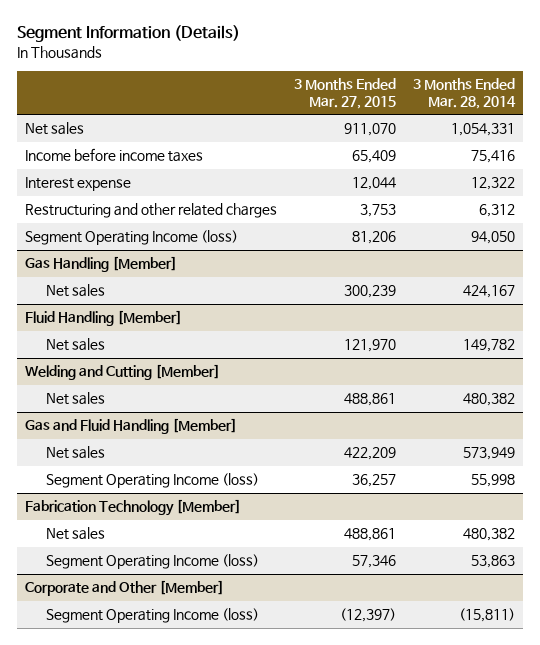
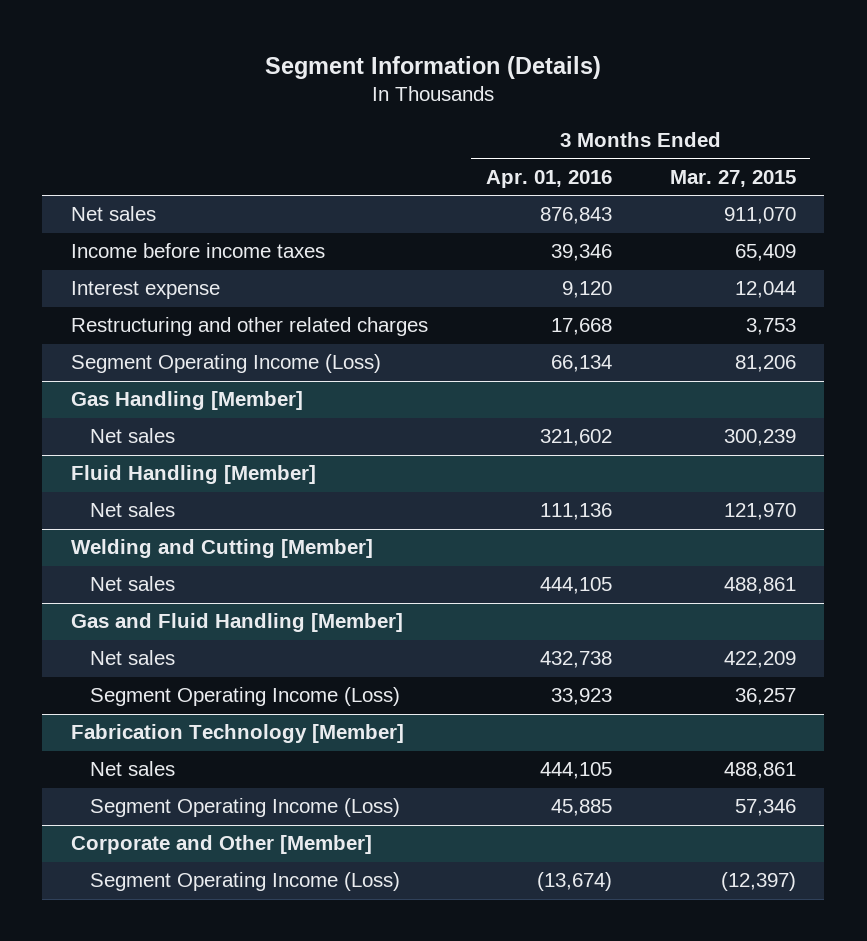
- | 3 Months Ended Mar. 27, 2015 | 3 Months Ended Mar. 28, 2014
+ | 3 Months Ended Apr. 01, 2016 | 3 Months Ended Mar. 27, 2015
- Segment Operating Income (loss) | 81,206 | 94,050
+ Segment Operating Income (Loss) | 66,134 | 81,206
@ Gas and Fluid Handling [Member]
- Segment Operating Income (loss) | 36,257 | 55,998
+ Segment Operating Income (Loss) | 33,923 | 36,257
@ Fabrication Technology [Member]
- Segment Operating Income (loss) | 57,346 | 53,863
+ Segment Operating Income (Loss) | 45,885 | 57,346
@ Corporate and Other [Member]
- Segment Operating Income (loss) | (12,397) | (15,811)
+ Segment Operating Income (Loss) | (13,674) | (12,397)

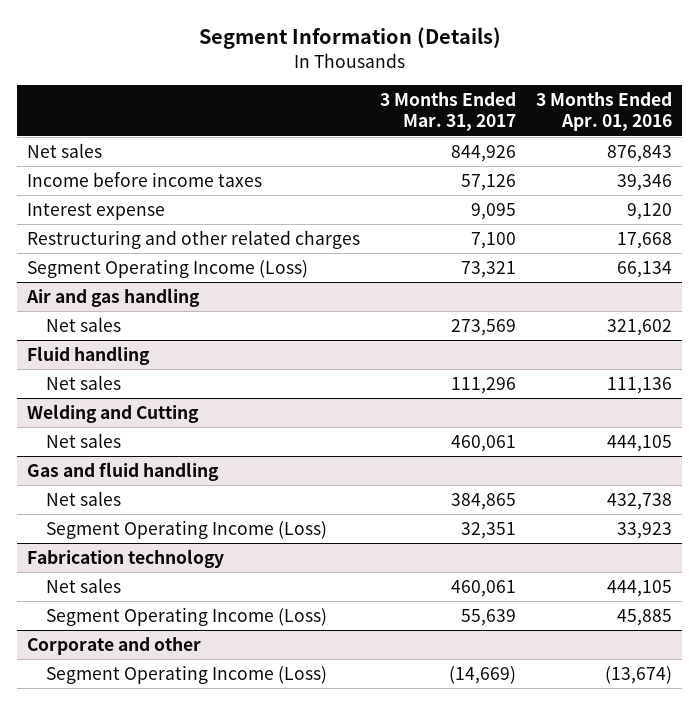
- | 3 Months Ended Apr. 01, 2016 | 3 Months Ended Mar. 27, 2015
+ | 3 Months Ended Mar. 31, 2017 | 3 Months Ended Apr. 01, 2016
- Gas Handling [Member]
+ Air and gas handling
- Fluid Handling [Member]
+ Fluid handling
- Welding and Cutting [Member]
+ Welding and Cutting
- Gas and Fluid Handling [Member]
+ Gas and fluid handling
- Fabrication Technology [Member]
+ Fabrication technology
- Corporate and Other [Member]
+ Corporate and other

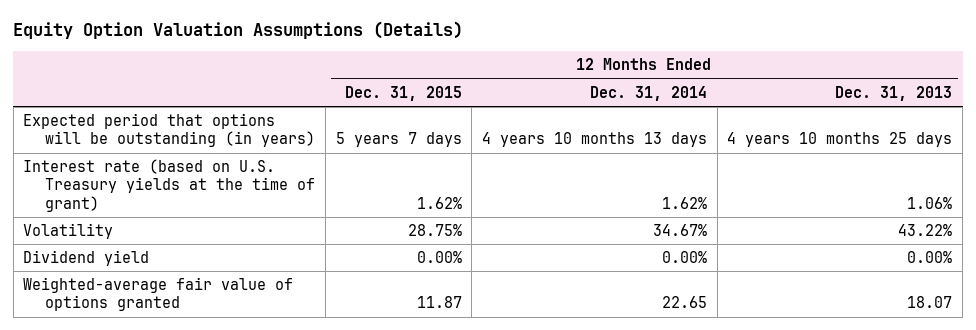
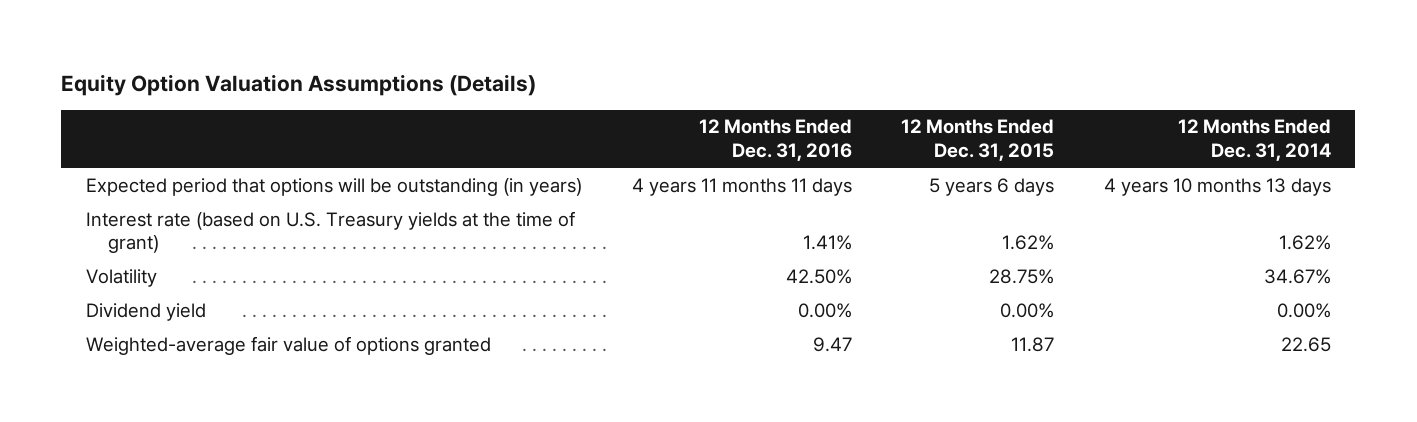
- | 12 Months Ended Dec. 31, 2015 | 12 Months Ended Dec. 31, 2014 | 12 Months Ended Dec. 31, 2013
+ | 12 Months Ended Dec. 31, 2016 | 12 Months Ended Dec. 31, 2015 | 12 Months Ended Dec. 31, 2014
- Expected period that options will be outstanding (in years) | 5 years 7 days | 4 years 10 months 13 days | 4 years 10 months 25 days
+ Expected period that options will be outstanding (in years) | 4 years 11 months 11 days | 5 years 6 days | 4 years 10 months 13 days

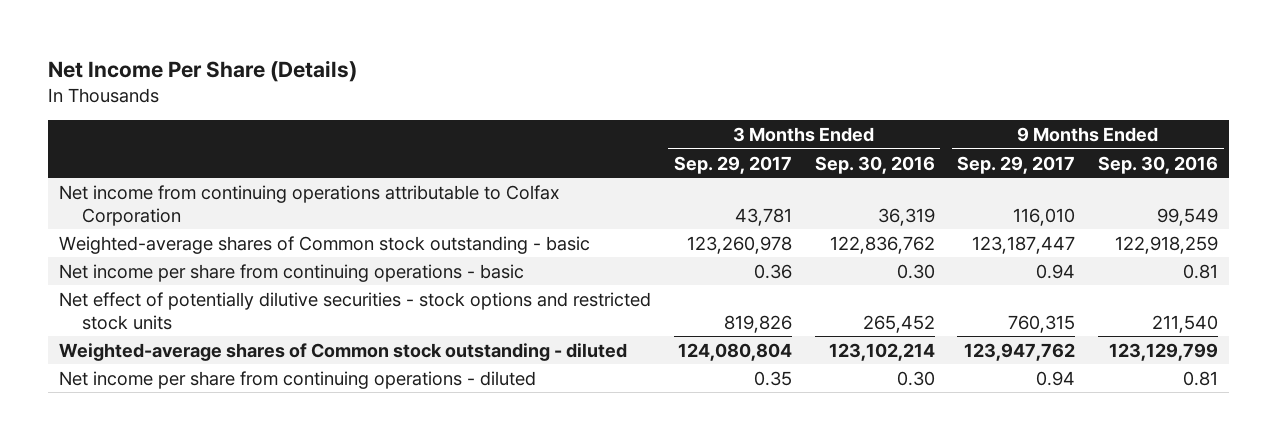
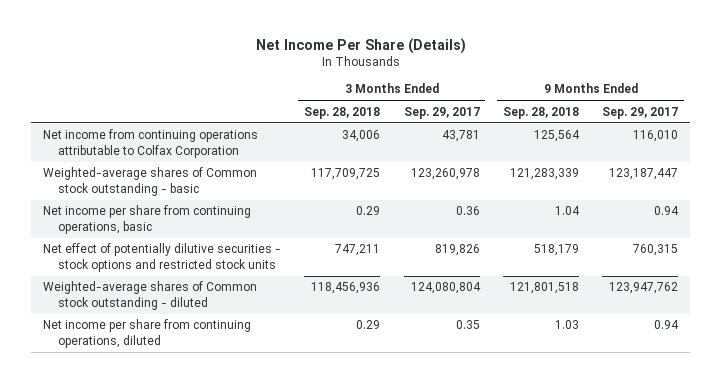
- | 3 Months Ended Sep. 29, 2017 | 3 Months Ended Sep. 30, 2016 | 9 Months Ended Sep. 29, 2017 | 9 Months Ended Sep. 30, 2016
+ | 3 Months Ended Sep. 28, 2018 | 3 Months Ended Sep. 29, 2017 | 9 Months Ended Sep. 28, 2018 | 9 Months Ended Sep. 29, 2017
- Net income per share from continuing operations - basic | 0.36 | 0.30 | 0.94 | 0.81
+ Net income per share from continuing operations, basic | 0.29 | 0.36 | 1.04 | 0.94
- Net income per share from continuing operations - diluted | 0.35 | 0.30 | 0.94 | 0.81
+ Net income per share from continuing operations, diluted | 0.29 | 0.35 | 1.03 | 0.94

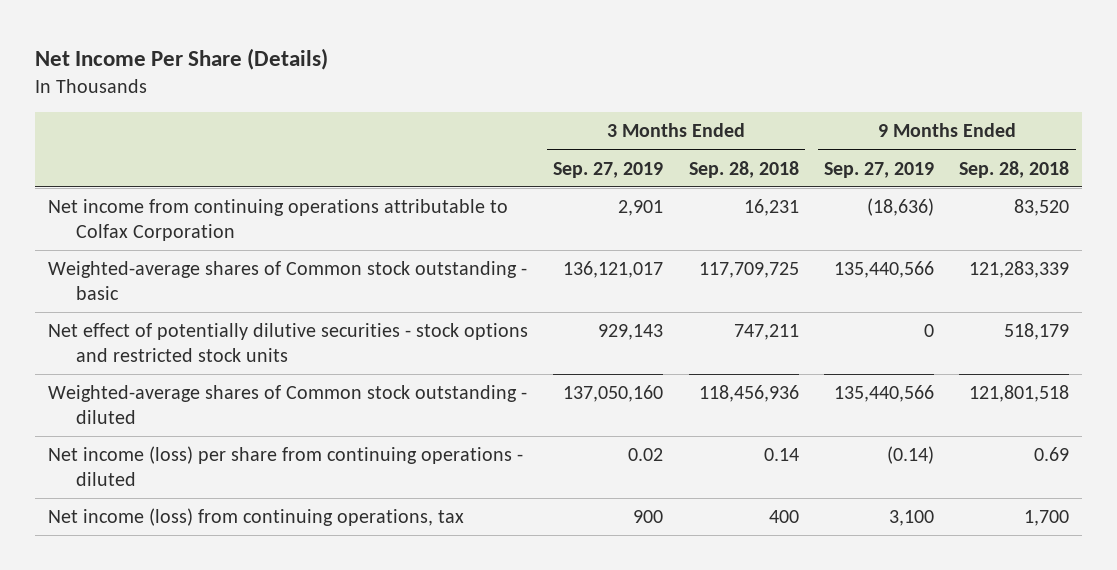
- | 3 Months Ended Sep. 28, 2018 | 3 Months Ended Sep. 29, 2017 | 9 Months Ended Sep. 28, 2018 | 9 Months Ended Sep. 29, 2017
+ | 3 Months Ended Sep. 27, 2019 | 3 Months Ended Sep. 28, 2018 | 9 Months Ended Sep. 27, 2019 | 9 Months Ended Sep. 28, 2018
- Net income from continuing operations attributable to Colfax Corporation | 34,006 | 43,781 | 125,564 | 116,010
+ Net income from continuing operations attributable to Colfax Corporation | 2,901 | 16,231 | (18,636) | 83,520
- Net income per share from continuing operations, basic | 0.29 | 0.36 | 1.04 | 0.94
- Net income per share from continuing operations, diluted | 0.29 | 0.35 | 1.03 | 0.94
+ Net income (loss) per share from continuing operations - diluted | 0.02 | 0.14 | (0.14) | 0.69
+ Net income (loss) from continuing operations, tax | 900 | 400 | 3,100 | 1,700

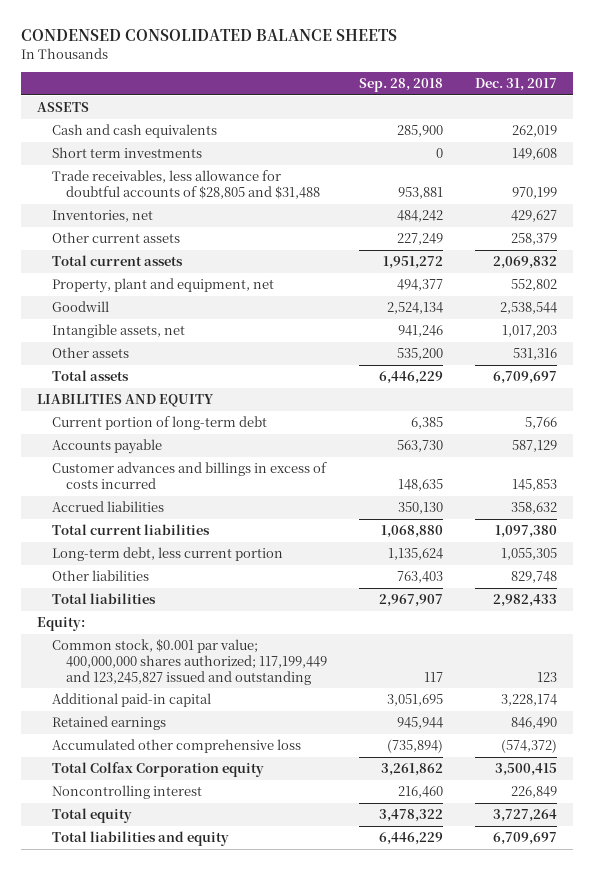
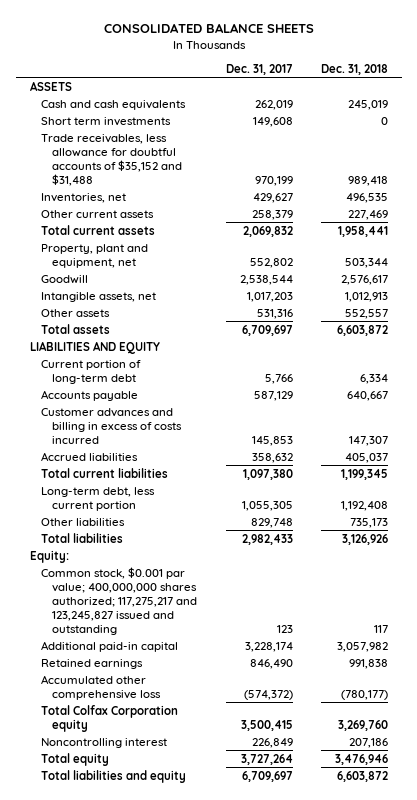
- CONDENSED CONSOLIDATED BALANCE SHEETS
+ CONSOLIDATED BALANCE SHEETS
- | Sep. 28, 2018 | Dec. 31, 2017
+ | Dec. 31, 2017 | Dec. 31, 2018
- Trade receivables, less allowance for doubtful accounts of $28,805 and $31,488 | 953,881 | 970,199
+ Trade receivables, less allowance for doubtful accounts of $35,152 and $31,488 | 970,199 | 989,418
- Customer advances and billings in excess of costs incurred | 148,635 | 145,853
+ Customer advances and billing in excess of costs incurred | 145,853 | 147,307
- Common stock, $0.001 par value; 400,000,000 shares authorized; 117,199,449 and 123,245,827 issued and outstanding | 117 | 123
+ Common stock, $0.001 par value; 400,000,000 shares authorized; 117,275,217 and 123,245,827 issued and outstanding | 123 | 117

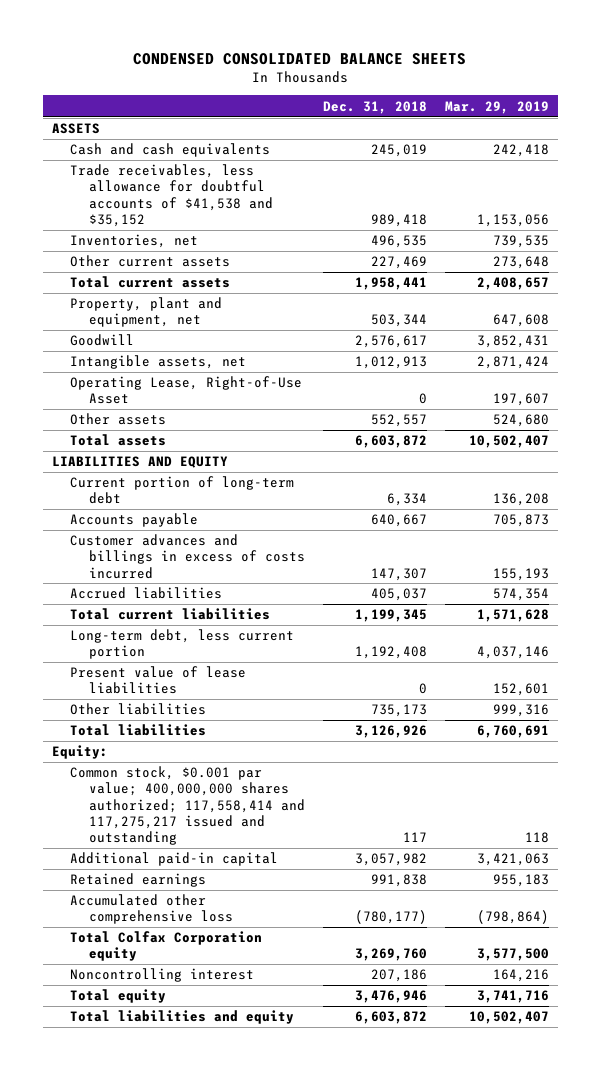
- CONSOLIDATED BALANCE SHEETS
+ CONDENSED CONSOLIDATED BALANCE SHEETS
- | Dec. 31, 2017 | Dec. 31, 2018
+ | Dec. 31, 2018 | Mar. 29, 2019
- Short term investments | 149,608 | 0
- Trade receivables, less allowance for doubtful accounts of $35,152 and $31,488 | 970,199 | 989,418
+ Trade receivables, less allowance for doubtful accounts of $41,538 and $35,152 | 989,418 | 1,153,056
+ Operating Lease, Right-of-Use Asset | 0 | 197,607
- Customer advances and billing in excess of costs incurred | 145,853 | 147,307
+ Customer advances and billings in excess of costs incurred | 147,307 | 155,193
+ Present value of lease liabilities | 0 | 152,601
- Common stock, $0.001 par value; 400,000,000 shares authorized; 117,275,217 and 123,245,827 issued and outstanding | 123 | 117
+ Common stock, $0.001 par value; 400,000,000 shares authorized; 117,558,414 and 117,275,217 issued and outstanding | 117 | 118

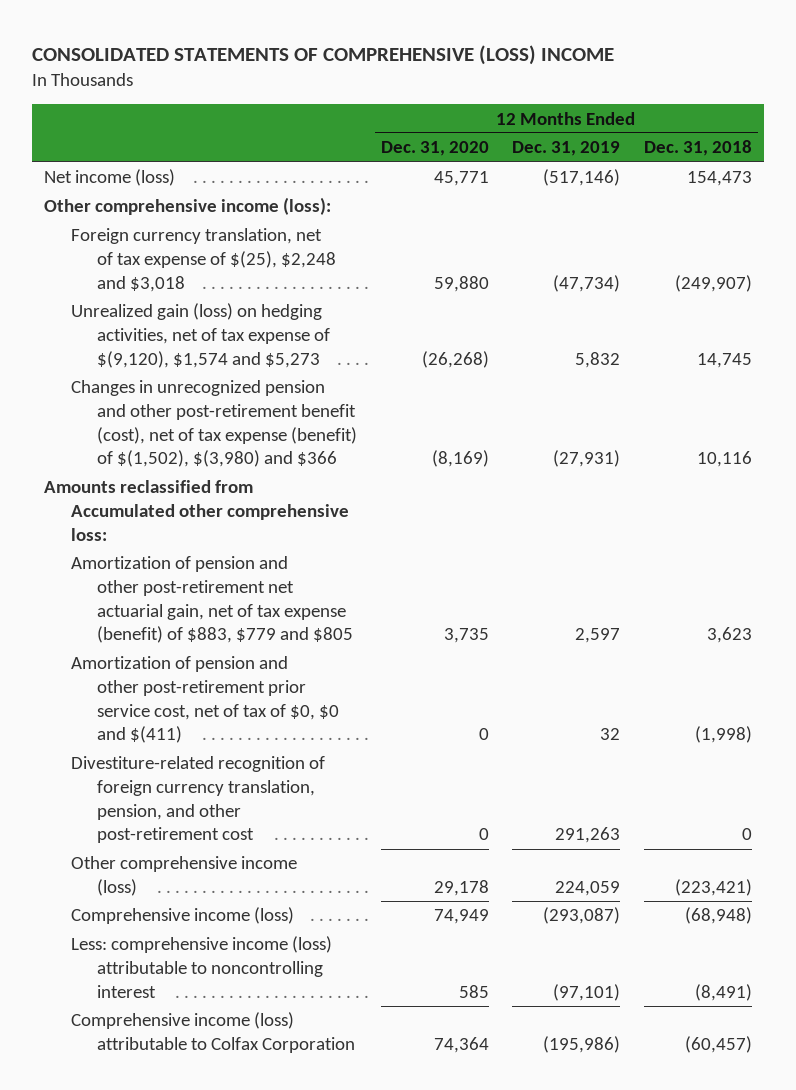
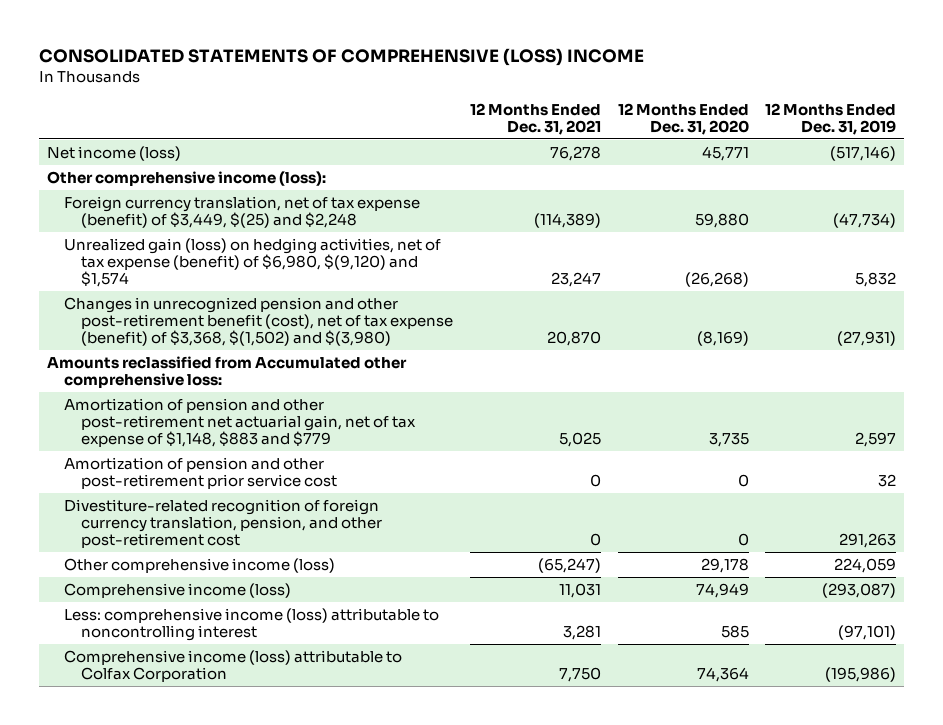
- | 12 Months Ended Dec. 31, 2020 | 12 Months Ended Dec. 31, 2019 | 12 Months Ended Dec. 31, 2018
+ | 12 Months Ended Dec. 31, 2021 | 12 Months Ended Dec. 31, 2020 | 12 Months Ended Dec. 31, 2019
- Foreign currency translation, net of tax expense of $(25), $2,248 and $3,018 | 59,880 | (47,734) | (249,907)
- Unrealized gain (loss) on hedging activities, net of tax expense of $(9,120), $1,574 and $5,273 | (26,268) | 5,832 | 14,745
- Changes in unrecognized pension and other post-retirement benefit (cost), net of tax expense (benefit) of $(1,502), $(3,980) and $366 | (8,169) | (27,931) | 10,116
+ Foreign currency translation, net of tax expense (benefit) of $3,449, $(25) and $2,248 | (114,389) | 59,880 | (47,734)
+ Unrealized gain (loss) on hedging activities, net of tax expense (benefit) of $6,980, $(9,120) and $1,574 | 23,247 | (26,268) | 5,832
+ Changes in unrecognized pension and other post-retirement benefit (cost), net of tax expense (benefit) of $3,368, $(1,502) and $(3,980) | 20,870 | (8,169) | (27,931)
- Amortization of pension and other post-retirement net actuarial gain, net of tax expense (benefit) of $883, $779 and $805 | 3,735 | 2,597 | 3,623
- Amortization of pension and other post-retirement prior service cost, net of tax of $0, $0 and $(411) | 0 | 32 | (1,998)
+ Amortization of pension and other post-retirement net actuarial gain, net of tax expense of $1,148, $883 and $779 | 5,025 | 3,735 | 2,597
+ Amortization of pension and other post-retirement prior service cost | 0 | 0 | 32

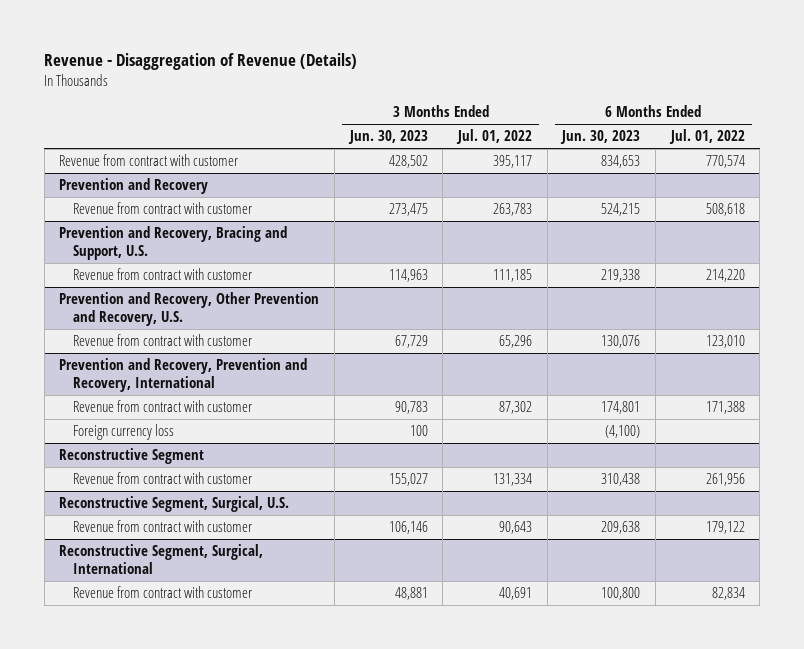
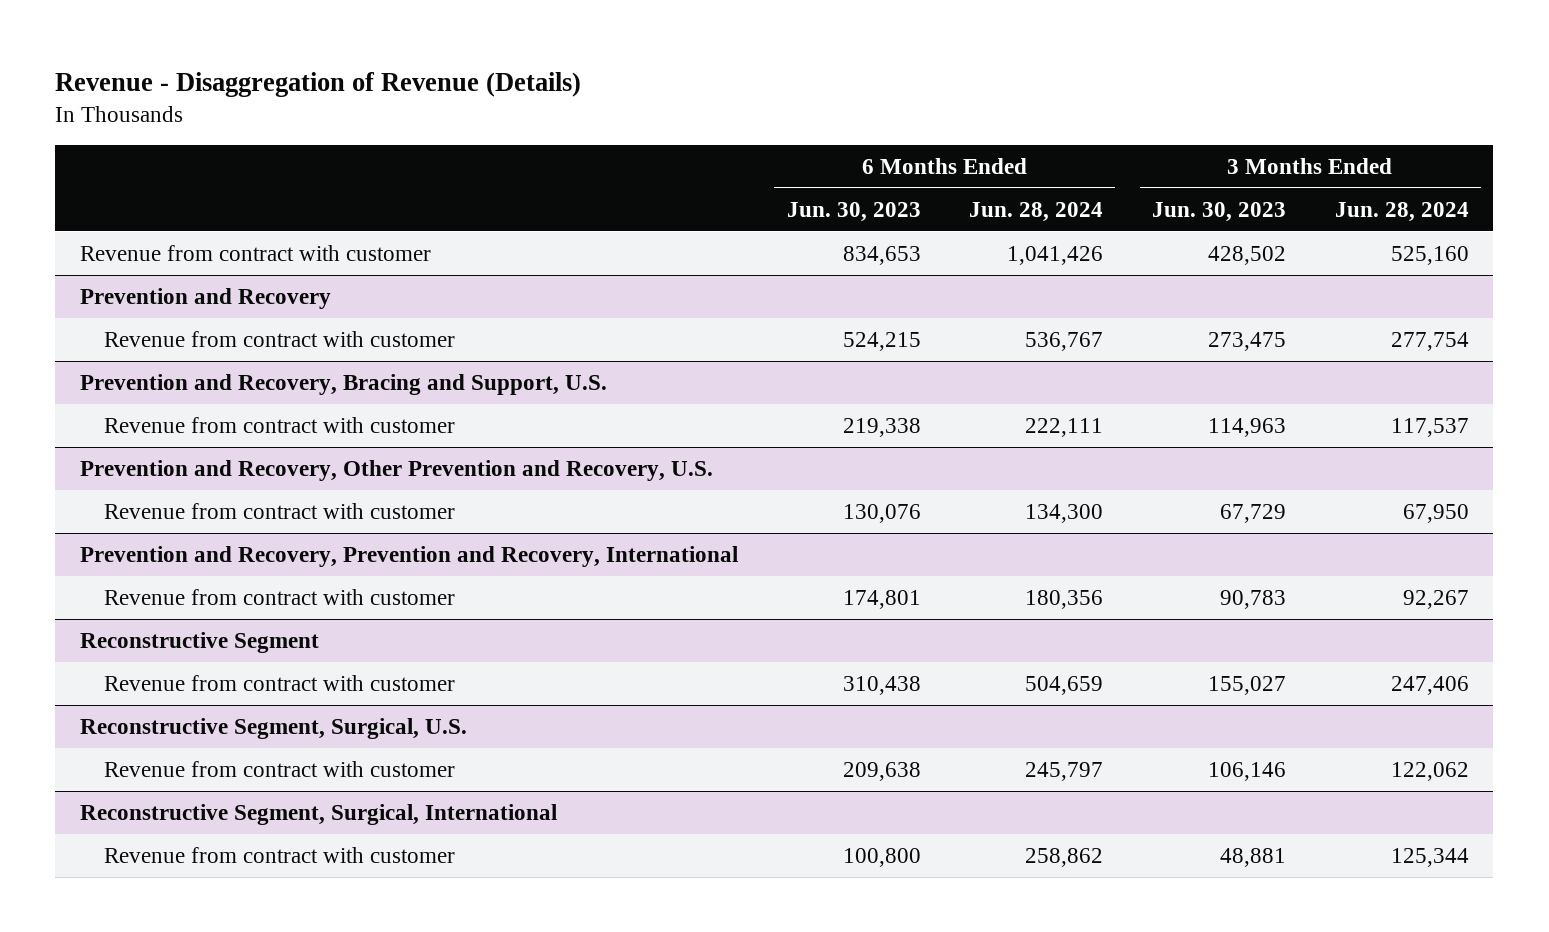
- | 3 Months Ended Jun. 30, 2023 | 3 Months Ended Jul. 01, 2022 | 6 Months Ended Jun. 30, 2023 | 6 Months Ended Jul. 01, 2022
+ | 6 Months Ended Jun. 30, 2023 | 6 Months Ended Jun. 28, 2024 | 3 Months Ended Jun. 30, 2023 | 3 Months Ended Jun. 28, 2024
@ Prevention and Recovery, Prevention and Recovery, International
- Foreign currency loss | 100 | | (4,100) |

